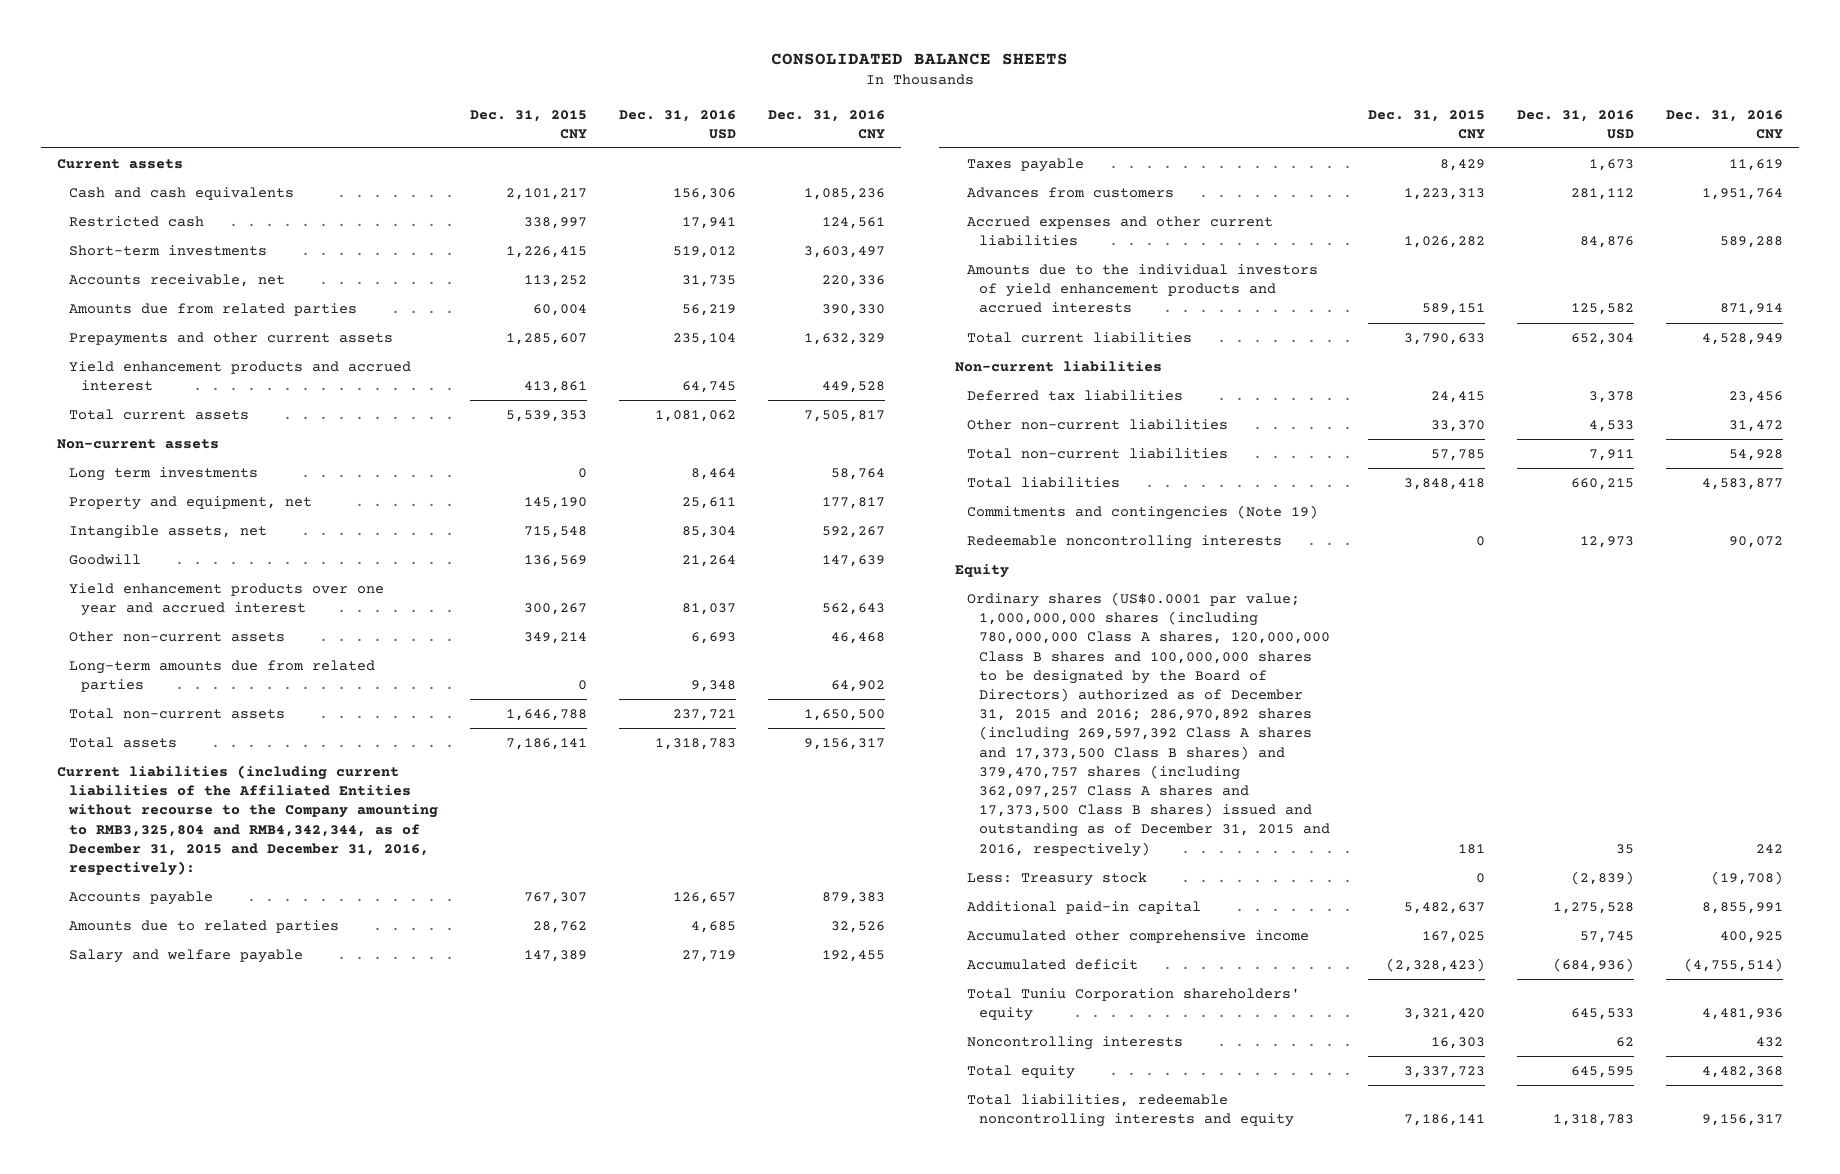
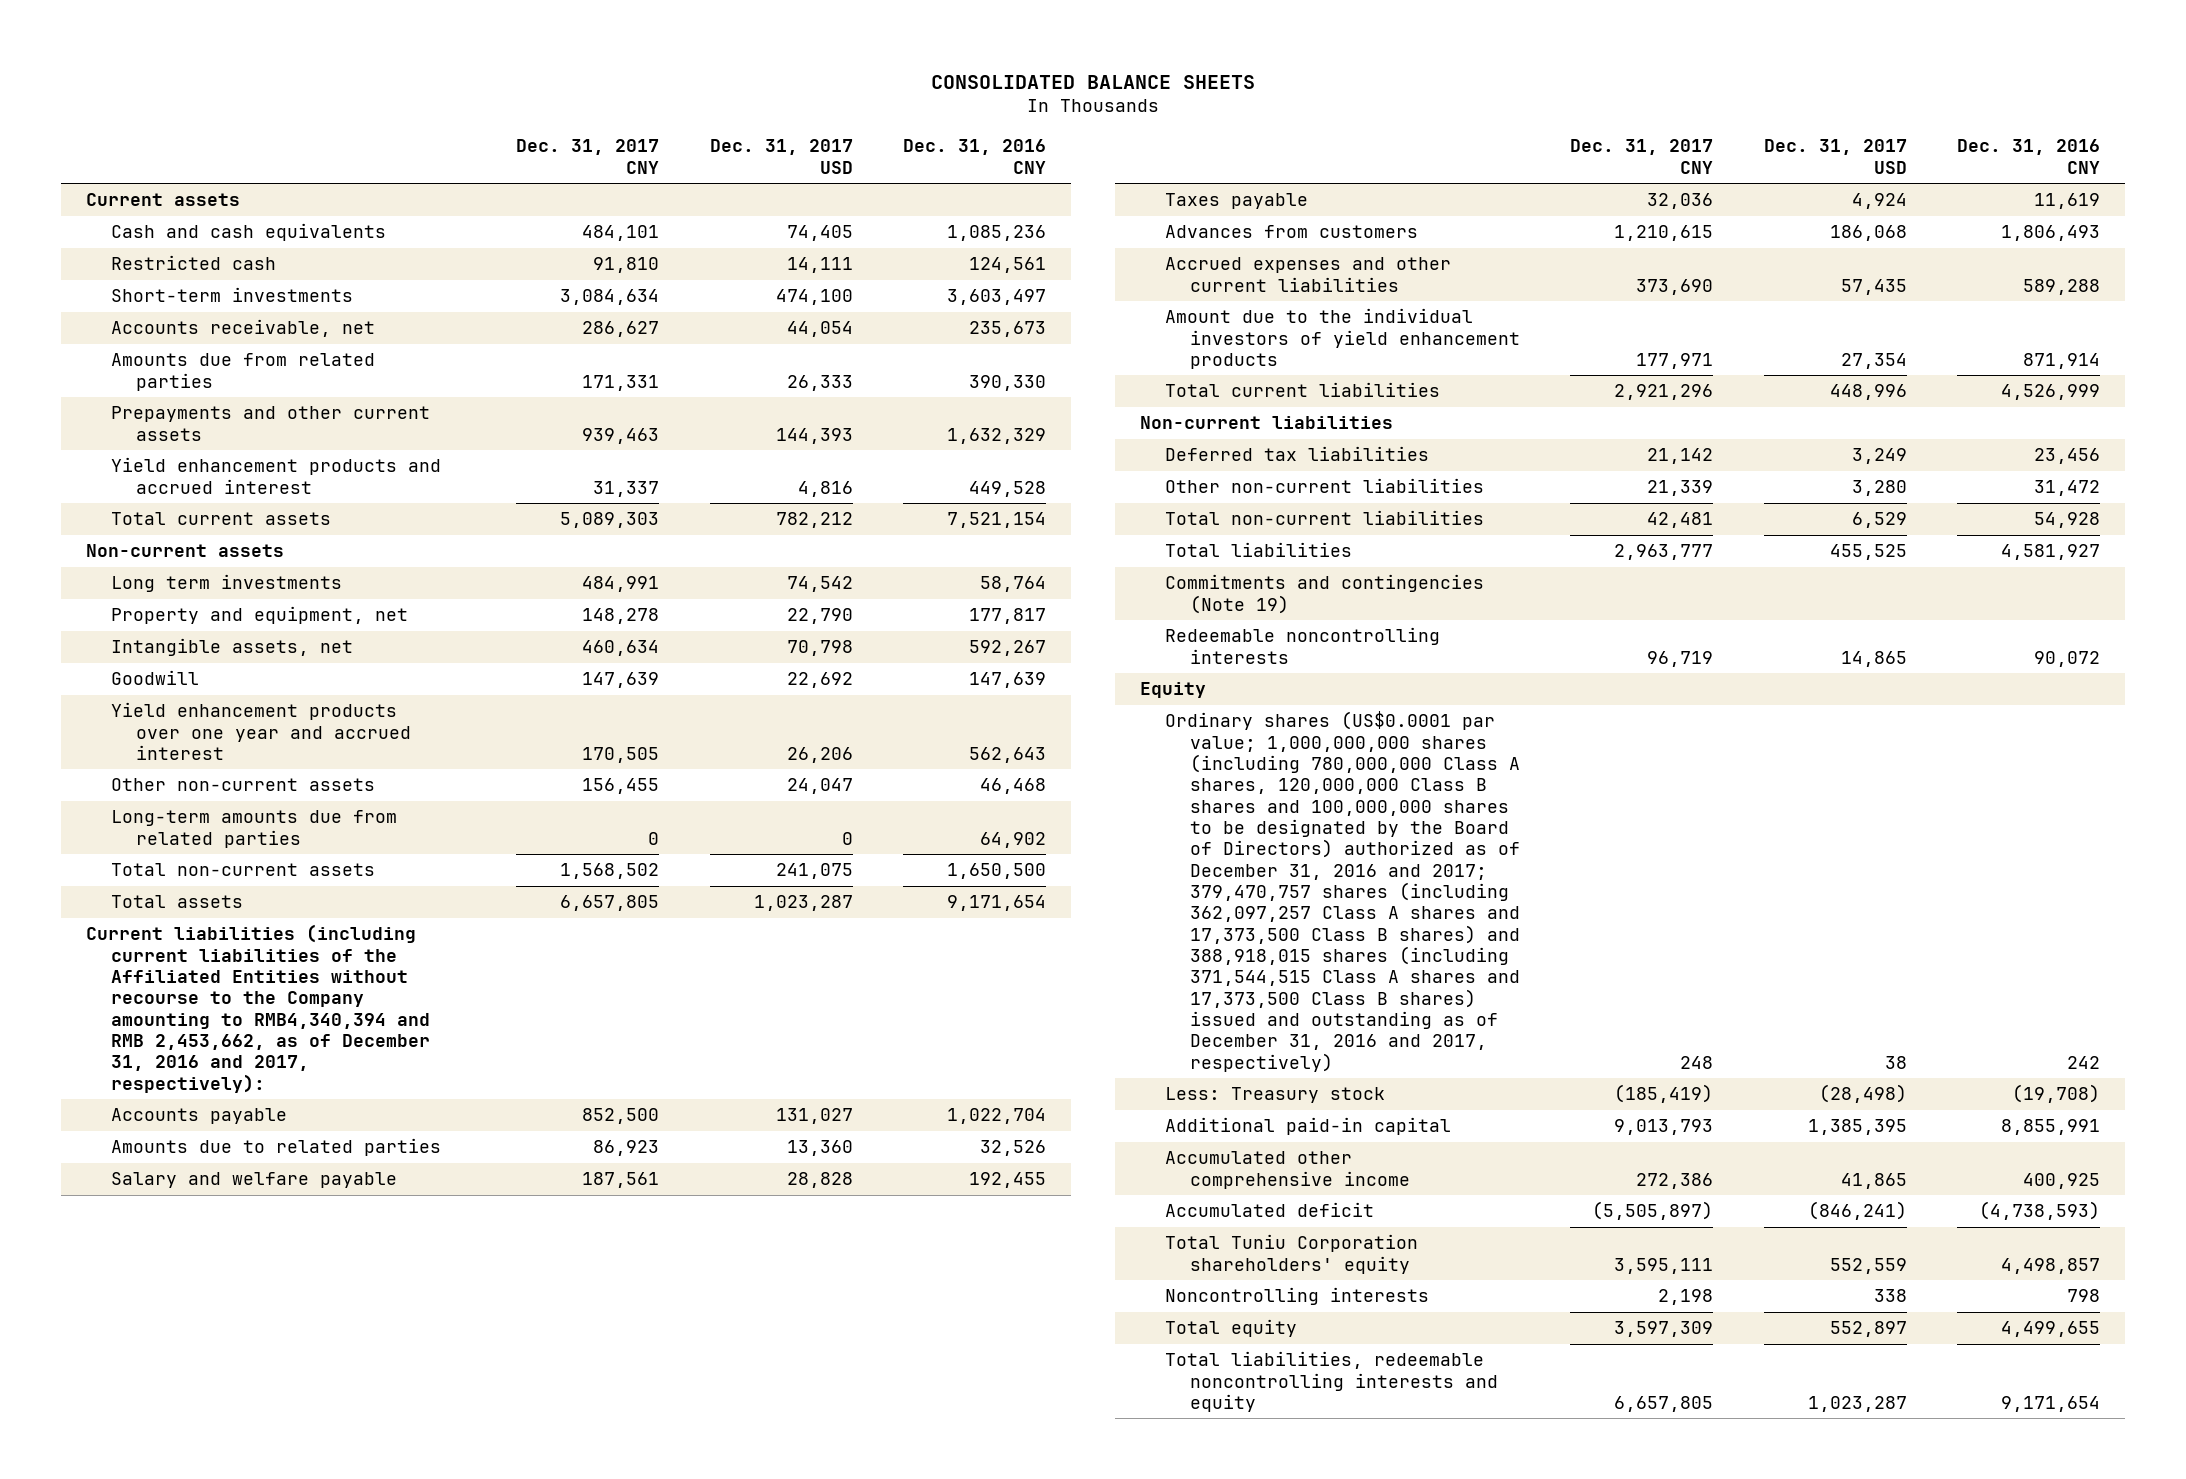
- | Dec. 31, 2015 CNY | Dec. 31, 2016 USD | Dec. 31, 2016 CNY
+ | Dec. 31, 2017 CNY | Dec. 31, 2017 USD | Dec. 31, 2016 CNY
- Accounts receivable, net | 113,252 | 31,735 | 220,336
+ Accounts receivable, net | 286,627 | 44,054 | 235,673
- Total current assets | 5,539,353 | 1,081,062 | 7,505,817
+ Total current assets | 5,089,303 | 782,212 | 7,521,154
- Total assets | 7,186,141 | 1,318,783 | 9,156,317
- Current liabilities (including current liabilities of the Affiliated Entities without recourse to the Company amounting to RMB3,325,804 and RMB4,342,344, as of December 31, 2015 and December 31, 2016, respectively):
- Accounts payable | 767,307 | 126,657 | 879,383
+ Total assets | 6,657,805 | 1,023,287 | 9,171,654
+ Current liabilities (including current liabilities of the Affiliated Entities without recourse to the Company amounting to RMB4,340,394 and RMB 2,453,662, as of December 31, 2016 and 2017, respectively):
+ Accounts payable | 852,500 | 131,027 | 1,022,704
- Advances from customers | 1,223,313 | 281,112 | 1,951,764
+ Advances from customers | 1,210,615 | 186,068 | 1,806,493
- Amounts due to the individual investors of yield enhancement products and accrued interests | 589,151 | 125,582 | 871,914
- Total current liabilities | 3,790,633 | 652,304 | 4,528,949
+ Amount due to the individual investors of yield enhancement products | 177,971 | 27,354 | 871,914
+ Total current liabilities | 2,921,296 | 448,996 | 4,526,999
- Total liabilities | 3,848,418 | 660,215 | 4,583,877
+ Total liabilities | 2,963,777 | 455,525 | 4,581,927
- Ordinary shares (US$0.0001 par value; 1,000,000,000 shares (including 780,000,000 Class A shares, 120,000,000 Class B shares and 100,000,000 shares to be designated by the Board of Directors) authorized as of December 31, 2015 and 2016; 286,970,892 shares (including 269,597,392 Class A shares and 17,373,500 Class B shares) and 379,470,757 shares (including 362,097,257 Class A shares and 17,373,500 Class B shares) issued and outstanding as of December 31, 2015 and 2016, respectively) | 181 | 35 | 242
+ Ordinary shares (US$0.0001 par value; 1,000,000,000 shares (including 780,000,000 Class A shares, 120,000,000 Class B shares and 100,000,000 shares to be designated by the Board of Directors) authorized as of December 31, 2016 and 2017; 379,470,757 shares (including 362,097,257 Class A shares and 17,373,500 Class B shares) and 388,918,015 shares (including 371,544,515 Class A shares and 17,373,500 Class B shares) issued and outstanding as of December 31, 2016 and 2017, respectively) | 248 | 38 | 242
- Accumulated deficit | (2,328,423) | (684,936) | (4,755,514)
- Total Tuniu Corporation shareholders' equity | 3,321,420 | 645,533 | 4,481,936
- Noncontrolling interests | 16,303 | 62 | 432
- Total equity | 3,337,723 | 645,595 | 4,482,368
- Total liabilities, redeemable noncontrolling interests and equity | 7,186,141 | 1,318,783 | 9,156,317
+ Accumulated deficit | (5,505,897) | (846,241) | (4,738,593)
+ Total Tuniu Corporation shareholders' equity | 3,595,111 | 552,559 | 4,498,857
+ Noncontrolling interests | 2,198 | 338 | 798
+ Total equity | 3,597,309 | 552,897 | 4,499,655
+ Total liabilities, redeemable noncontrolling interests and equity | 6,657,805 | 1,023,287 | 9,171,654

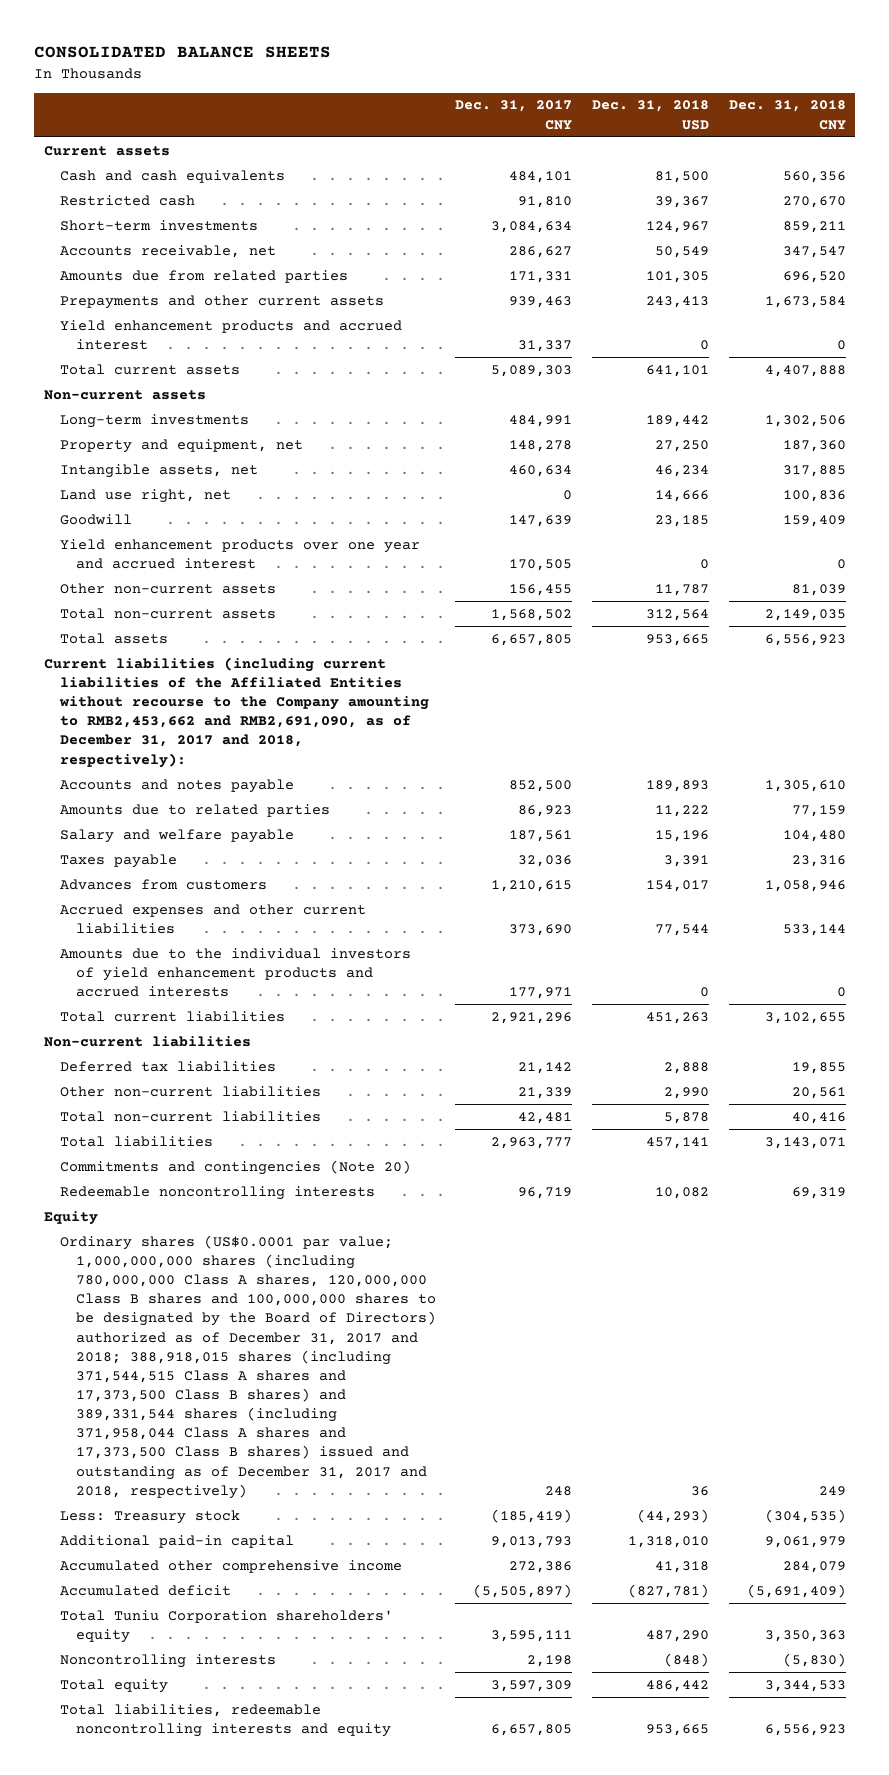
- | Dec. 31, 2017 CNY | Dec. 31, 2017 USD | Dec. 31, 2016 CNY
+ | Dec. 31, 2017 CNY | Dec. 31, 2018 USD | Dec. 31, 2018 CNY
- Long term investments | 484,991 | 74,542 | 58,764
+ Long-term investments | 484,991 | 189,442 | 1,302,506
+ Land use right, net | 0 | 14,666 | 100,836
- Long-term amounts due from related parties | 0 | 0 | 64,902
- Current liabilities (including current liabilities of the Affiliated Entities without recourse to the Company amounting to RMB4,340,394 and RMB 2,453,662, as of December 31, 2016 and 2017, respectively):
- Accounts payable | 852,500 | 131,027 | 1,022,704
+ Current liabilities (including current liabilities of the Affiliated Entities without recourse to the Company amounting to RMB2,453,662 and RMB2,691,090, as of December 31, 2017 and 2018, respectively):
+ Accounts and notes payable | 852,500 | 189,893 | 1,305,610
- Amount due to the individual investors of yield enhancement products | 177,971 | 27,354 | 871,914
+ Amounts due to the individual investors of yield enhancement products and accrued interests | 177,971 | 0 | 0
- Commitments and contingencies (Note 19)
+ Commitments and contingencies (Note 20)
- Ordinary shares (US$0.0001 par value; 1,000,000,000 shares (including 780,000,000 Class A shares, 120,000,000 Class B shares and 100,000,000 shares to be designated by the Board of Directors) authorized as of December 31, 2016 and 2017; 379,470,757 shares (including 362,097,257 Class A shares and 17,373,500 Class B shares) and 388,918,015 shares (including 371,544,515 Class A shares and 17,373,500 Class B shares) issued and outstanding as of December 31, 2016 and 2017, respectively) | 248 | 38 | 242
+ Ordinary shares (US$0.0001 par value; 1,000,000,000 shares (including 780,000,000 Class A shares, 120,000,000 Class B shares and 100,000,000 shares to be designated by the Board of Directors) authorized as of December 31, 2017 and 2018; 388,918,015 shares (including 371,544,515 Class A shares and 17,373,500 Class B shares) and 389,331,544 shares (including 371,958,044 Class A shares and 17,373,500 Class B shares) issued and outstanding as of December 31, 2017 and 2018, respectively) | 248 | 36 | 249

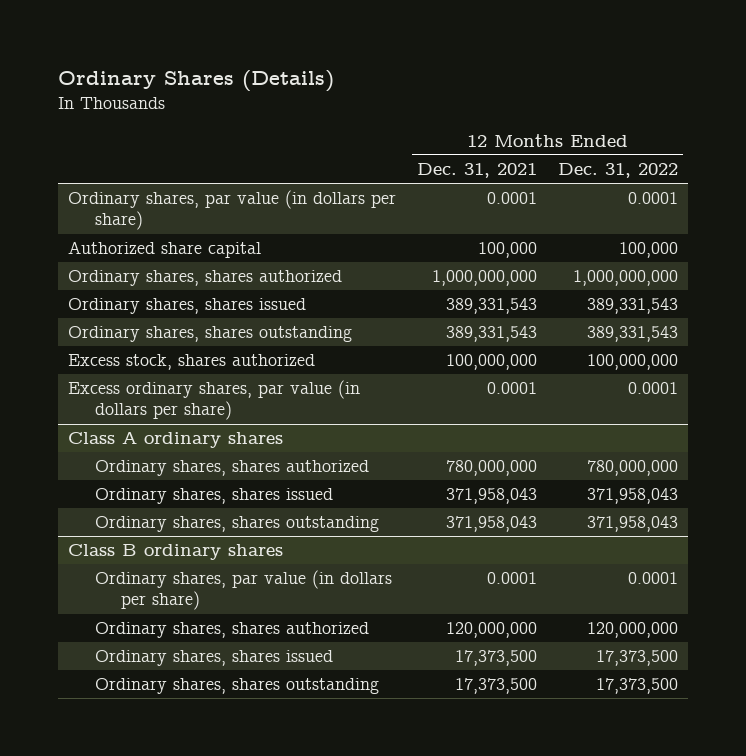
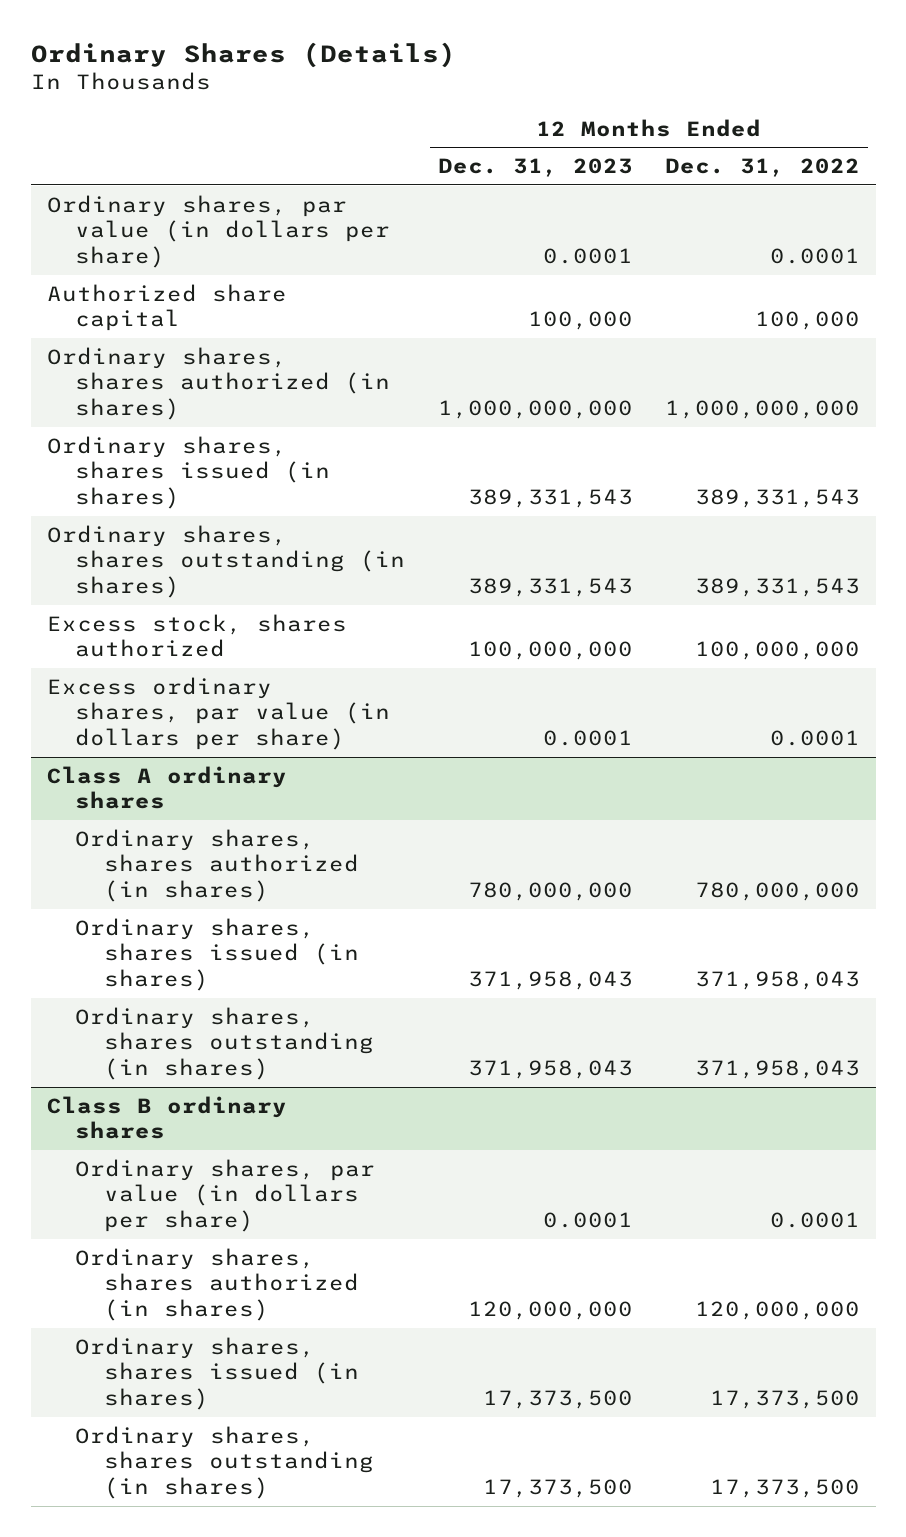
- | 12 Months Ended Dec. 31, 2021 | 12 Months Ended Dec. 31, 2022
+ | 12 Months Ended Dec. 31, 2023 | 12 Months Ended Dec. 31, 2022
- Ordinary shares, shares authorized | 1,000,000,000 | 1,000,000,000
- Ordinary shares, shares issued | 389,331,543 | 389,331,543
- Ordinary shares, shares outstanding | 389,331,543 | 389,331,543
+ Ordinary shares, shares authorized (in shares) | 1,000,000,000 | 1,000,000,000
+ Ordinary shares, shares issued (in shares) | 389,331,543 | 389,331,543
+ Ordinary shares, shares outstanding (in shares) | 389,331,543 | 389,331,543
@ Class A ordinary shares
- Ordinary shares, shares authorized | 780,000,000 | 780,000,000
- Ordinary shares, shares issued | 371,958,043 | 371,958,043
- Ordinary shares, shares outstanding | 371,958,043 | 371,958,043
+ Ordinary shares, shares authorized (in shares) | 780,000,000 | 780,000,000
+ Ordinary shares, shares issued (in shares) | 371,958,043 | 371,958,043
+ Ordinary shares, shares outstanding (in shares) | 371,958,043 | 371,958,043
@ Class B ordinary shares
- Ordinary shares, shares authorized | 120,000,000 | 120,000,000
- Ordinary shares, shares issued | 17,373,500 | 17,373,500
- Ordinary shares, shares outstanding | 17,373,500 | 17,373,500
+ Ordinary shares, shares authorized (in shares) | 120,000,000 | 120,000,000
+ Ordinary shares, shares issued (in shares) | 17,373,500 | 17,373,500
+ Ordinary shares, shares outstanding (in shares) | 17,373,500 | 17,373,500

